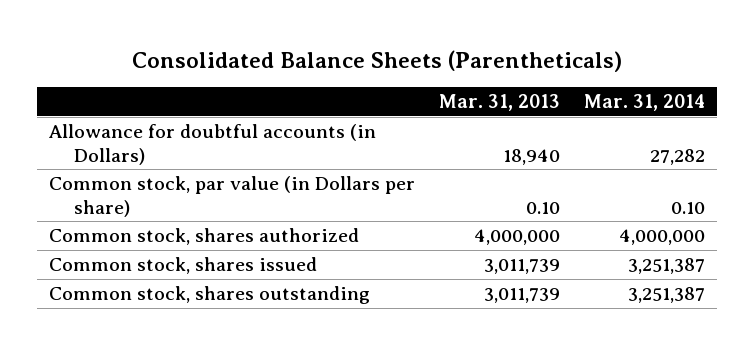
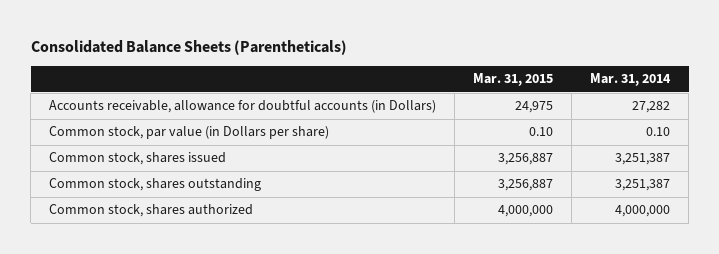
- | Mar. 31, 2013 | Mar. 31, 2014
+ | Mar. 31, 2015 | Mar. 31, 2014
- Allowance for doubtful accounts (in Dollars) | 18,940 | 27,282
+ Accounts receivable, allowance for doubtful accounts (in Dollars) | 24,975 | 27,282
moved down: Common stock, shares authorized | 4,000,000 | 4,000,000

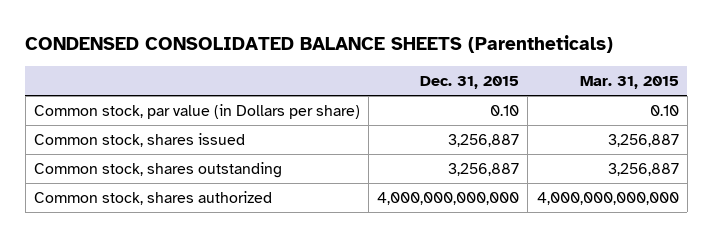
- Consolidated Balance Sheets (Parentheticals)
+ CONDENSED CONSOLIDATED BALANCE SHEETS (Parentheticals)
- | Mar. 31, 2015 | Mar. 31, 2014
+ | Dec. 31, 2015 | Mar. 31, 2015
- Accounts receivable, allowance for doubtful accounts (in Dollars) | 24,975 | 27,282
- Common stock, shares authorized | 4,000,000 | 4,000,000
+ Common stock, shares authorized | 4,000,000,000,000 | 4,000,000,000,000

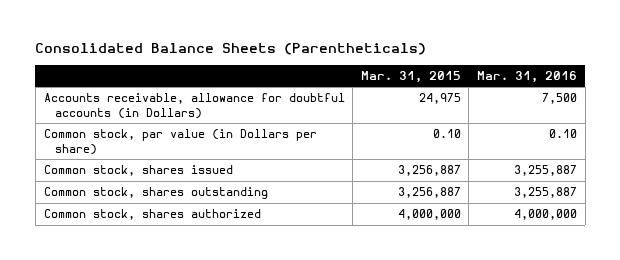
- CONDENSED CONSOLIDATED BALANCE SHEETS (Parentheticals)
+ Consolidated Balance Sheets (Parentheticals)
- | Dec. 31, 2015 | Mar. 31, 2015
+ | Mar. 31, 2015 | Mar. 31, 2016
+ Accounts receivable, allowance for doubtful accounts (in Dollars) | 24,975 | 7,500
- Common stock, shares authorized | 4,000,000,000,000 | 4,000,000,000,000
+ Common stock, shares authorized | 4,000,000 | 4,000,000

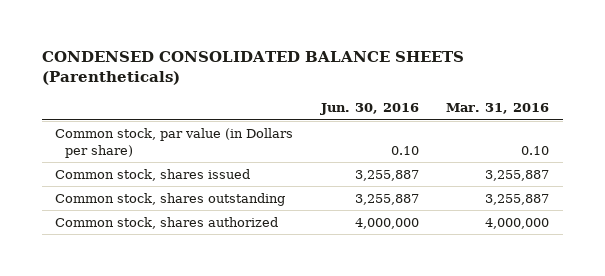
- Consolidated Balance Sheets (Parentheticals)
+ CONDENSED CONSOLIDATED BALANCE SHEETS (Parentheticals)
- | Mar. 31, 2015 | Mar. 31, 2016
+ | Jun. 30, 2016 | Mar. 31, 2016
- Accounts receivable, allowance for doubtful accounts (in Dollars) | 24,975 | 7,500

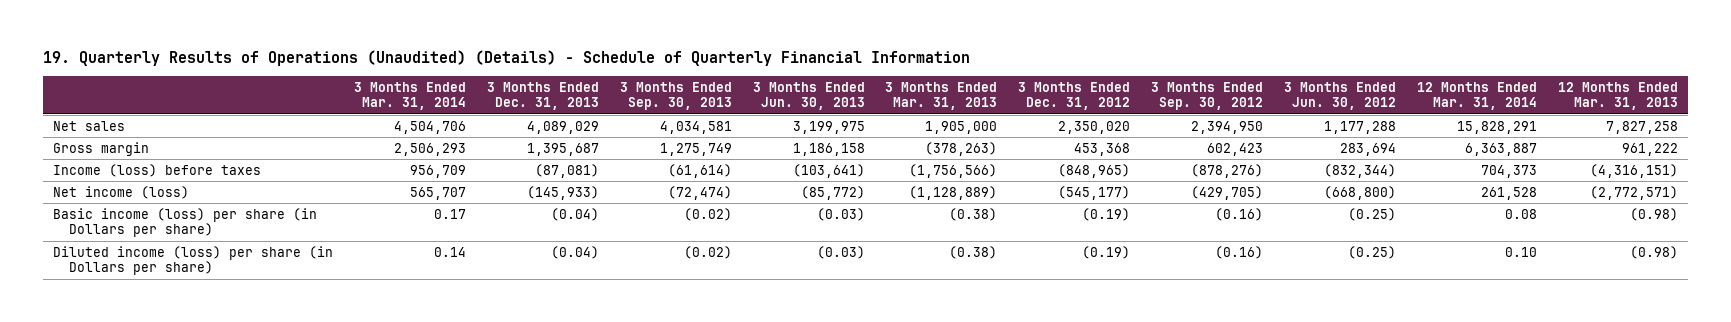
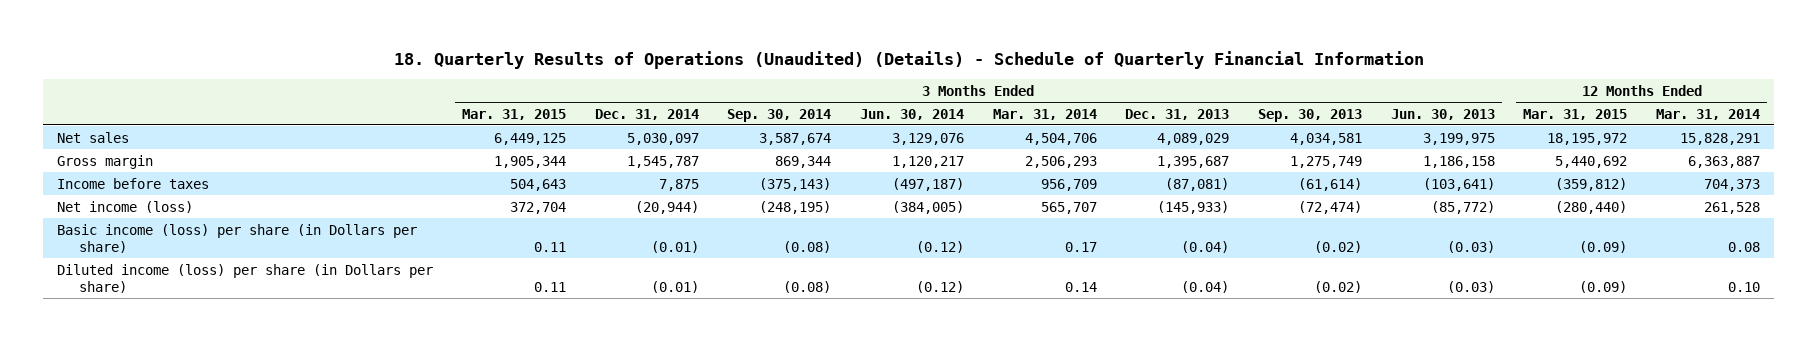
- 19. Quarterly Results of Operations (Unaudited) (Details) - Schedule of Quarterly Financial Information
+ 18. Quarterly Results of Operations (Unaudited) (Details) - Schedule of Quarterly Financial Information
- | 3 Months Ended Mar. 31, 2014 | 3 Months Ended Dec. 31, 2013 | 3 Months Ended Sep. 30, 2013 | 3 Months Ended Jun. 30, 2013 | 3 Months Ended Mar. 31, 2013 | 3 Months Ended Dec. 31, 2012 | 3 Months Ended Sep. 30, 2012 | 3 Months Ended Jun. 30, 2012 | 12 Months Ended Mar. 31, 2014 | 12 Months Ended Mar. 31, 2013
+ | 3 Months Ended Mar. 31, 2015 | 3 Months Ended Dec. 31, 2014 | 3 Months Ended Sep. 30, 2014 | 3 Months Ended Jun. 30, 2014 | 3 Months Ended Mar. 31, 2014 | 3 Months Ended Dec. 31, 2013 | 3 Months Ended Sep. 30, 2013 | 3 Months Ended Jun. 30, 2013 | 12 Months Ended Mar. 31, 2015 | 12 Months Ended Mar. 31, 2014
- Income (loss) before taxes | 956,709 | (87,081) | (61,614) | (103,641) | (1,756,566) | (848,965) | (878,276) | (832,344) | 704,373 | (4,316,151)
+ Income before taxes | 504,643 | 7,875 | (375,143) | (497,187) | 956,709 | (87,081) | (61,614) | (103,641) | (359,812) | 704,373

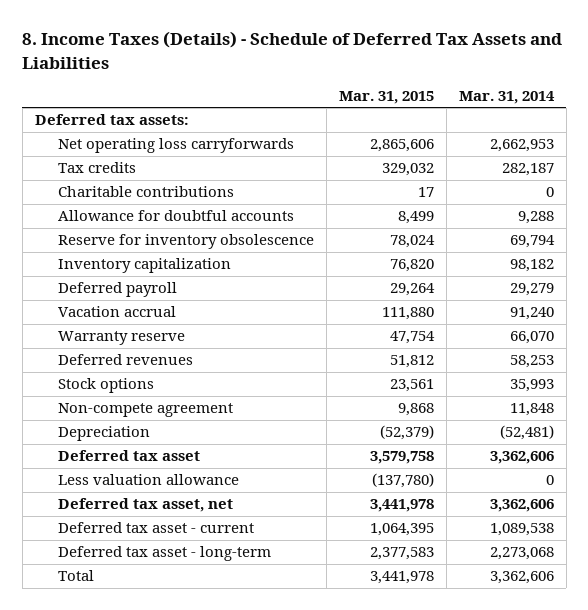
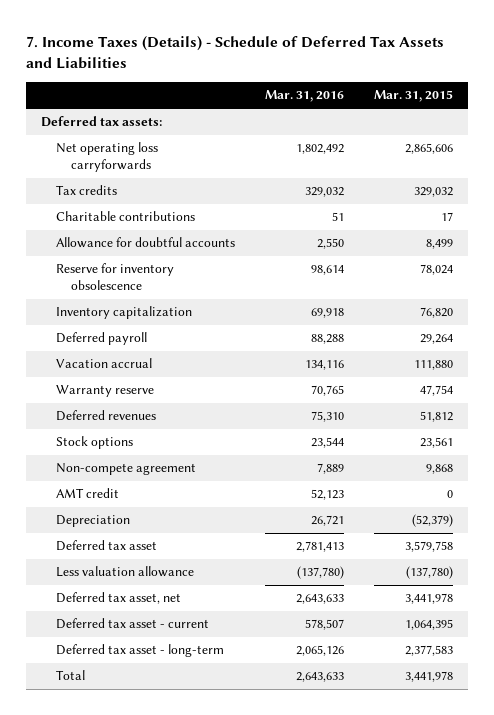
- 8. Income Taxes (Details) - Schedule of Deferred Tax Assets and Liabilities
+ 7. Income Taxes (Details) - Schedule of Deferred Tax Assets and Liabilities
- | Mar. 31, 2015 | Mar. 31, 2014
+ | Mar. 31, 2016 | Mar. 31, 2015
+ AMT credit | 52,123 | 0

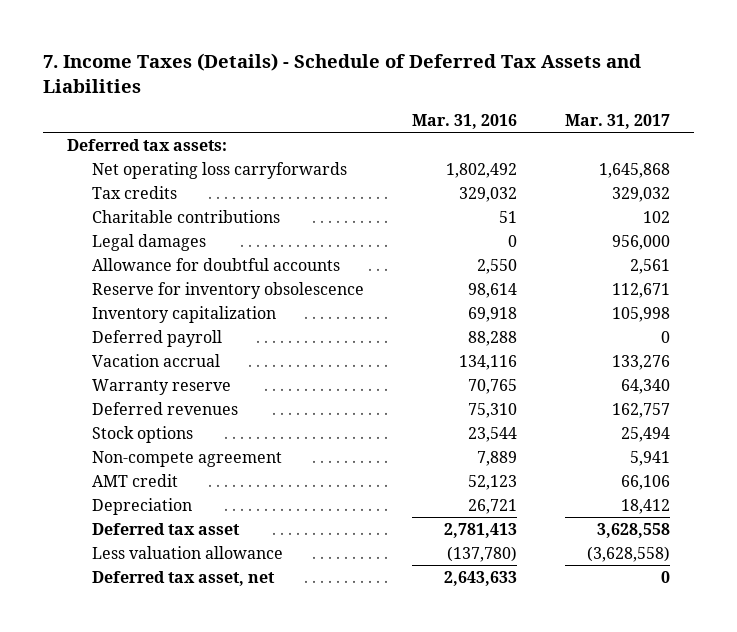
- | Mar. 31, 2016 | Mar. 31, 2015
+ | Mar. 31, 2016 | Mar. 31, 2017
+ Legal damages | 0 | 956,000
- Deferred tax asset - current | 578,507 | 1,064,395
- Deferred tax asset - long-term | 2,065,126 | 2,377,583
- Total | 2,643,633 | 3,441,978

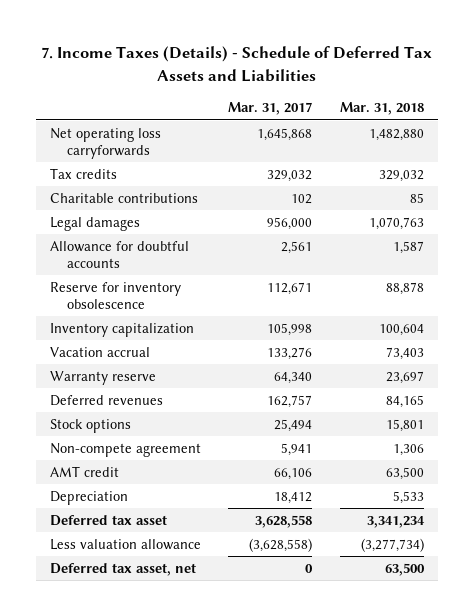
- | Mar. 31, 2016 | Mar. 31, 2017
+ | Mar. 31, 2017 | Mar. 31, 2018
- Deferred tax assets:
- Deferred payroll | 88,288 | 0

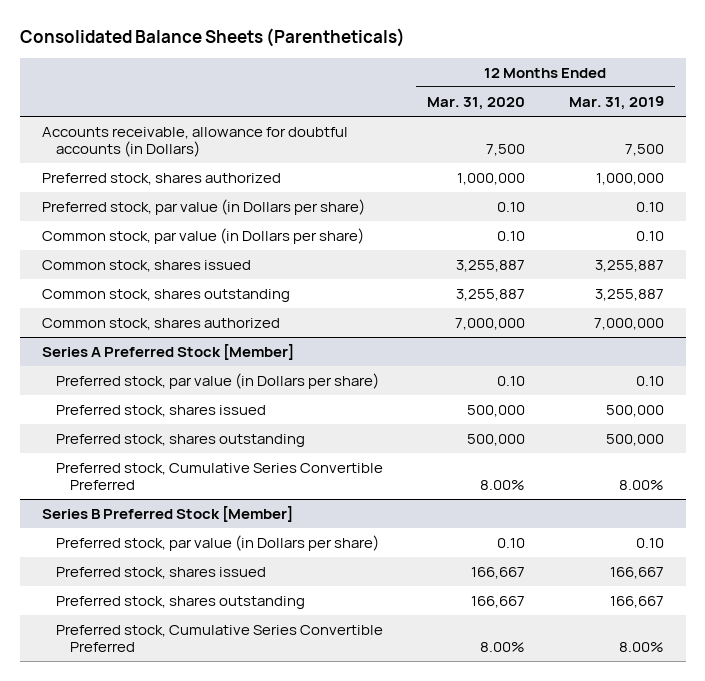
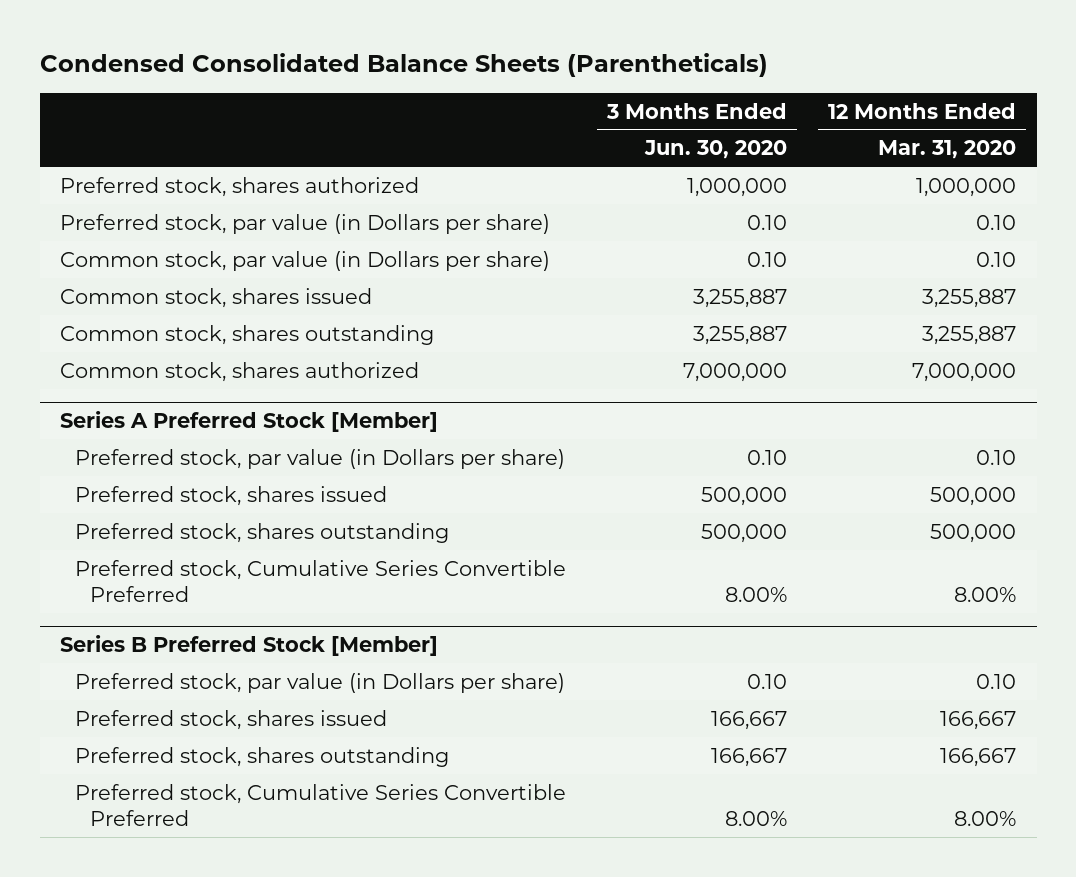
- Consolidated Balance Sheets (Parentheticals)
+ Condensed Consolidated Balance Sheets (Parentheticals)
- | 12 Months Ended Mar. 31, 2020 | 12 Months Ended Mar. 31, 2019
+ | 3 Months Ended Jun. 30, 2020 | 12 Months Ended Mar. 31, 2020
- Accounts receivable, allowance for doubtful accounts (in Dollars) | 7,500 | 7,500

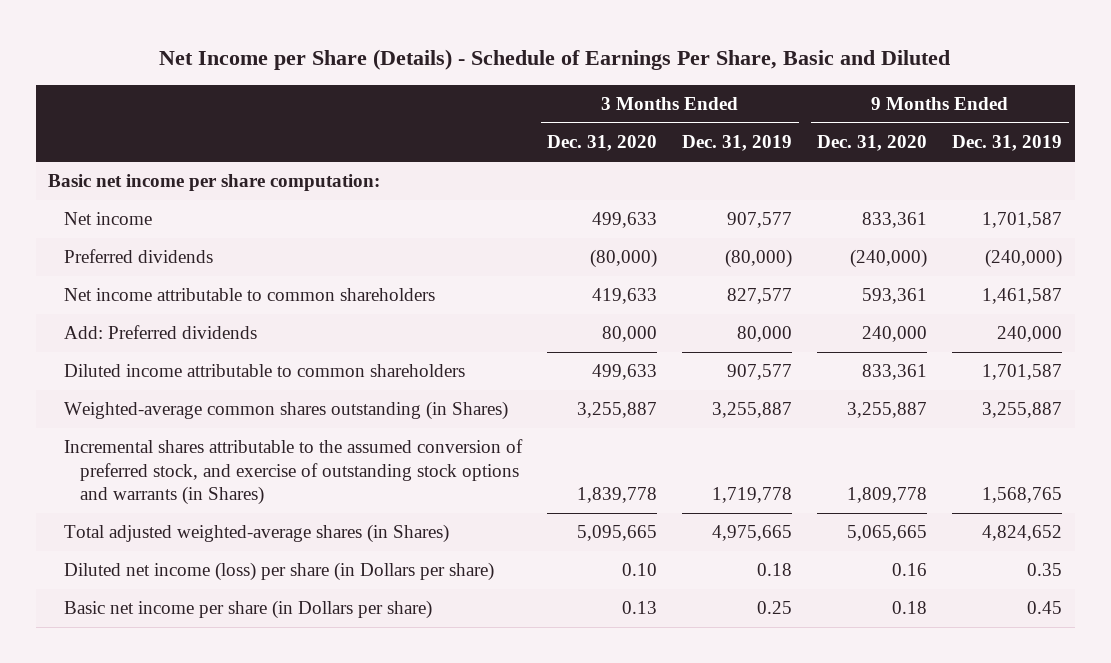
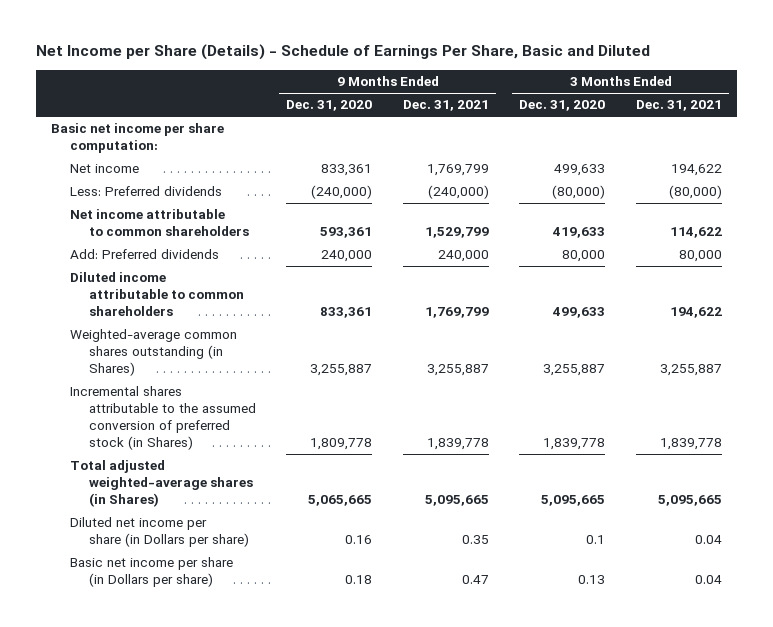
- | 3 Months Ended Dec. 31, 2020 | 3 Months Ended Dec. 31, 2019 | 9 Months Ended Dec. 31, 2020 | 9 Months Ended Dec. 31, 2019
+ | 9 Months Ended Dec. 31, 2020 | 9 Months Ended Dec. 31, 2021 | 3 Months Ended Dec. 31, 2020 | 3 Months Ended Dec. 31, 2021
- Preferred dividends | (80,000) | (80,000) | (240,000) | (240,000)
+ Less: Preferred dividends | (240,000) | (240,000) | (80,000) | (80,000)
- Incremental shares attributable to the assumed conversion of preferred stock, and exercise of outstanding stock options and warrants (in Shares) | 1,839,778 | 1,719,778 | 1,809,778 | 1,568,765
+ Incremental shares attributable to the assumed conversion of preferred stock (in Shares) | 1,809,778 | 1,839,778 | 1,839,778 | 1,839,778
- Diluted net income (loss) per share (in Dollars per share) | 0.10 | 0.18 | 0.16 | 0.35
+ Diluted net income per share (in Dollars per share) | 0.16 | 0.35 | 0.1 | 0.04

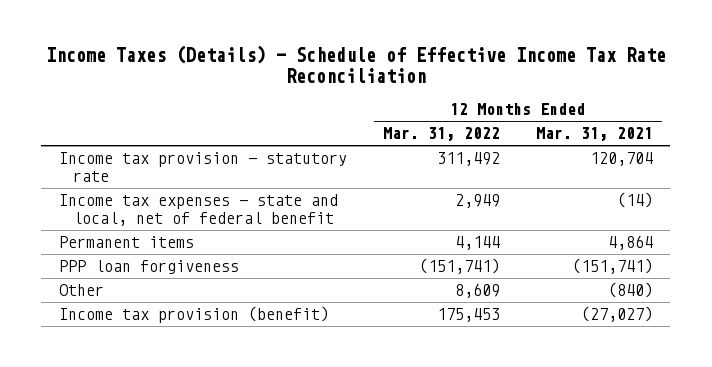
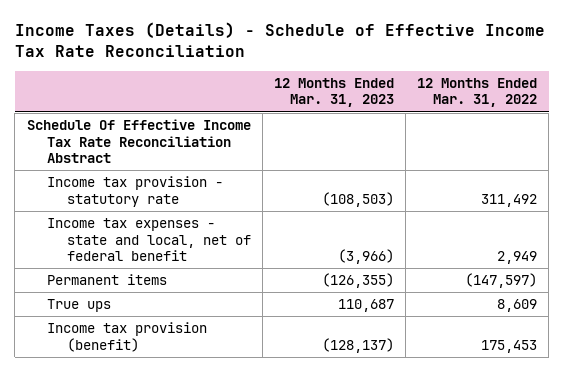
- | 12 Months Ended Mar. 31, 2022 | 12 Months Ended Mar. 31, 2021
+ | 12 Months Ended Mar. 31, 2023 | 12 Months Ended Mar. 31, 2022
+ Schedule Of Effective Income Tax Rate Reconciliation Abstract
- Permanent items | 4,144 | 4,864
- PPP loan forgiveness | (151,741) | (151,741)
- Other | 8,609 | (840)
+ Permanent items | (126,355) | (147,597)
+ True ups | 110,687 | 8,609

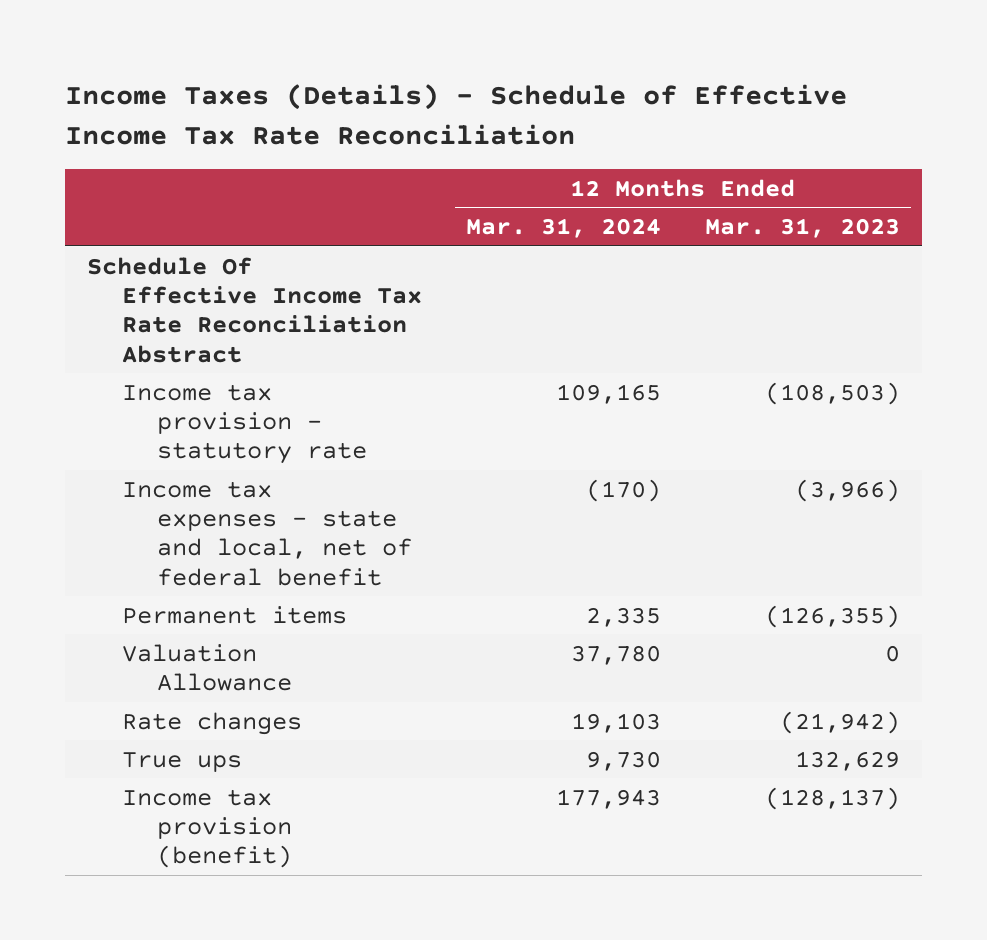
- | 12 Months Ended Mar. 31, 2023 | 12 Months Ended Mar. 31, 2022
+ | 12 Months Ended Mar. 31, 2024 | 12 Months Ended Mar. 31, 2023
- True ups | 110,687 | 8,609
+ Valuation Allowance | 37,780 | 0
+ Rate changes | 19,103 | (21,942)
+ True ups | 9,730 | 132,629

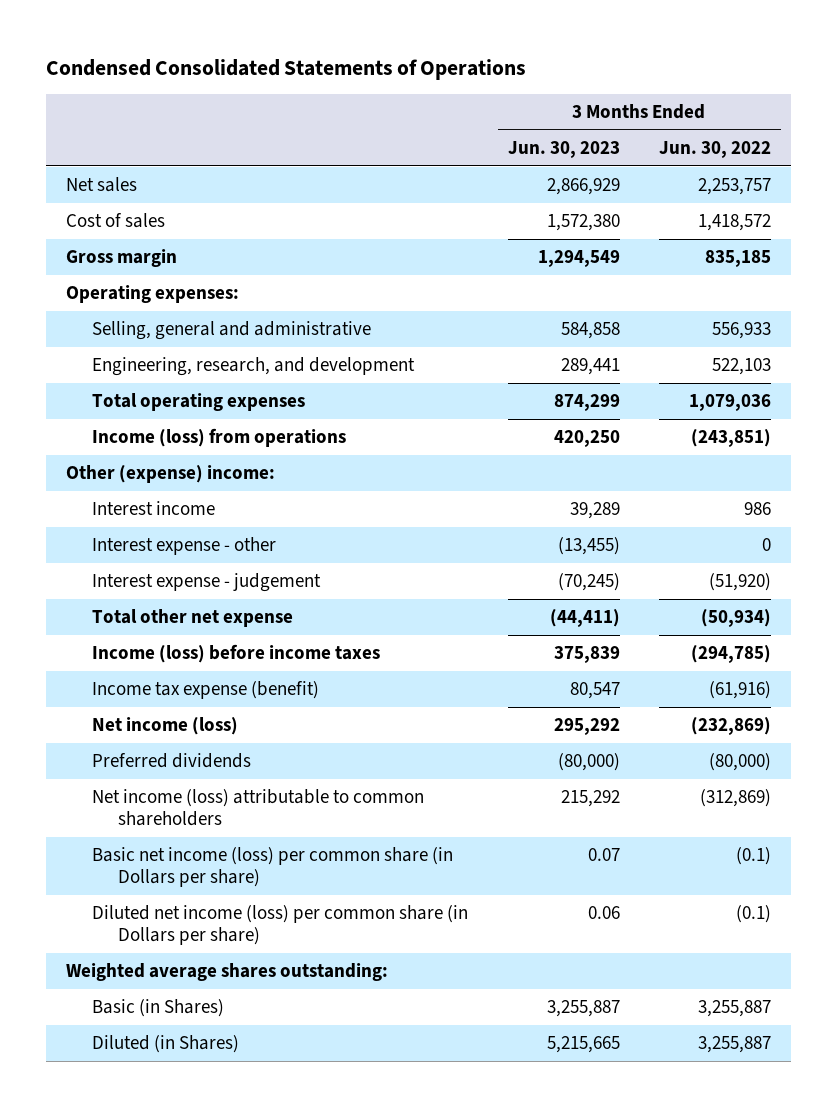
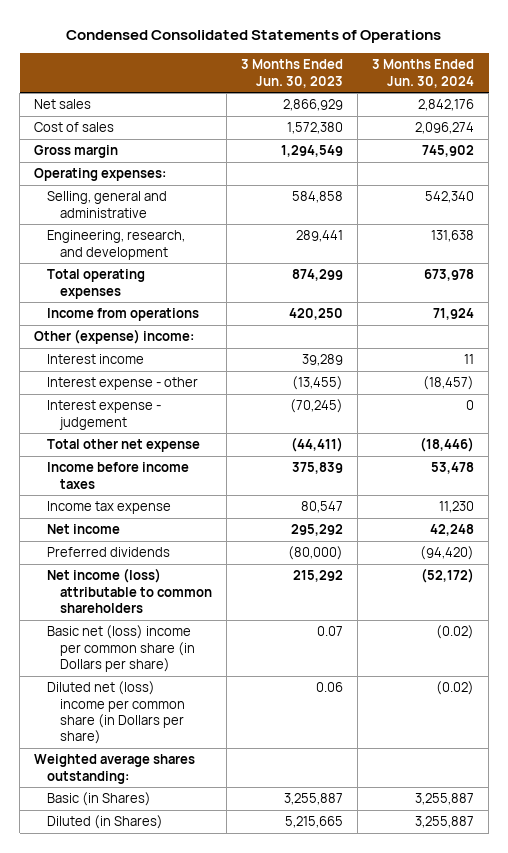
- | 3 Months Ended Jun. 30, 2023 | 3 Months Ended Jun. 30, 2022
+ | 3 Months Ended Jun. 30, 2023 | 3 Months Ended Jun. 30, 2024
- Income (loss) from operations | 420,250 | (243,851)
+ Income from operations | 420,250 | 71,924
- Income (loss) before income taxes | 375,839 | (294,785)
- Income tax expense (benefit) | 80,547 | (61,916)
- Net income (loss) | 295,292 | (232,869)
+ Income before income taxes | 375,839 | 53,478
+ Income tax expense | 80,547 | 11,230
+ Net income | 295,292 | 42,248
- Basic net income (loss) per common share (in Dollars per share) | 0.07 | (0.1)
- Diluted net income (loss) per common share (in Dollars per share) | 0.06 | (0.1)
+ Basic net (loss) income per common share (in Dollars per share) | 0.07 | (0.02)
+ Diluted net (loss) income per common share (in Dollars per share) | 0.06 | (0.02)

